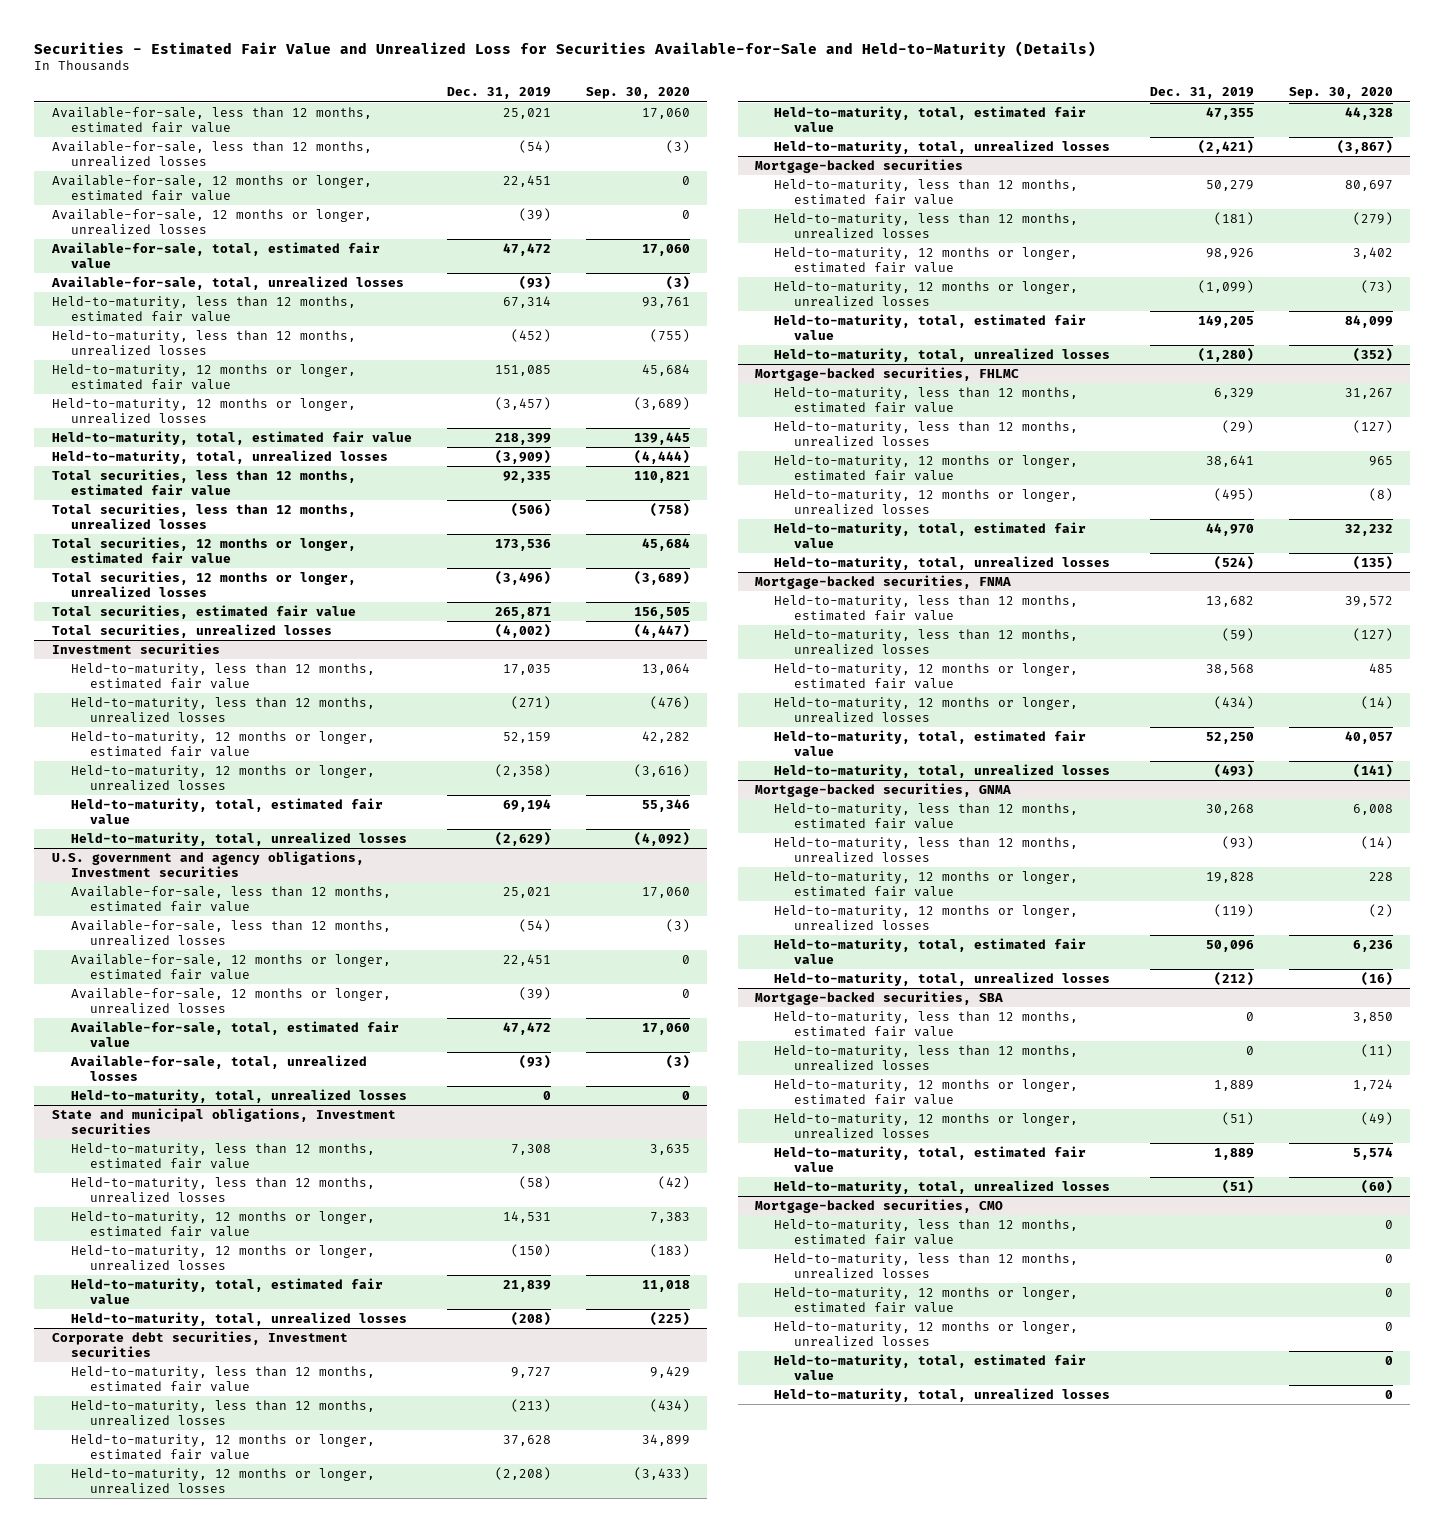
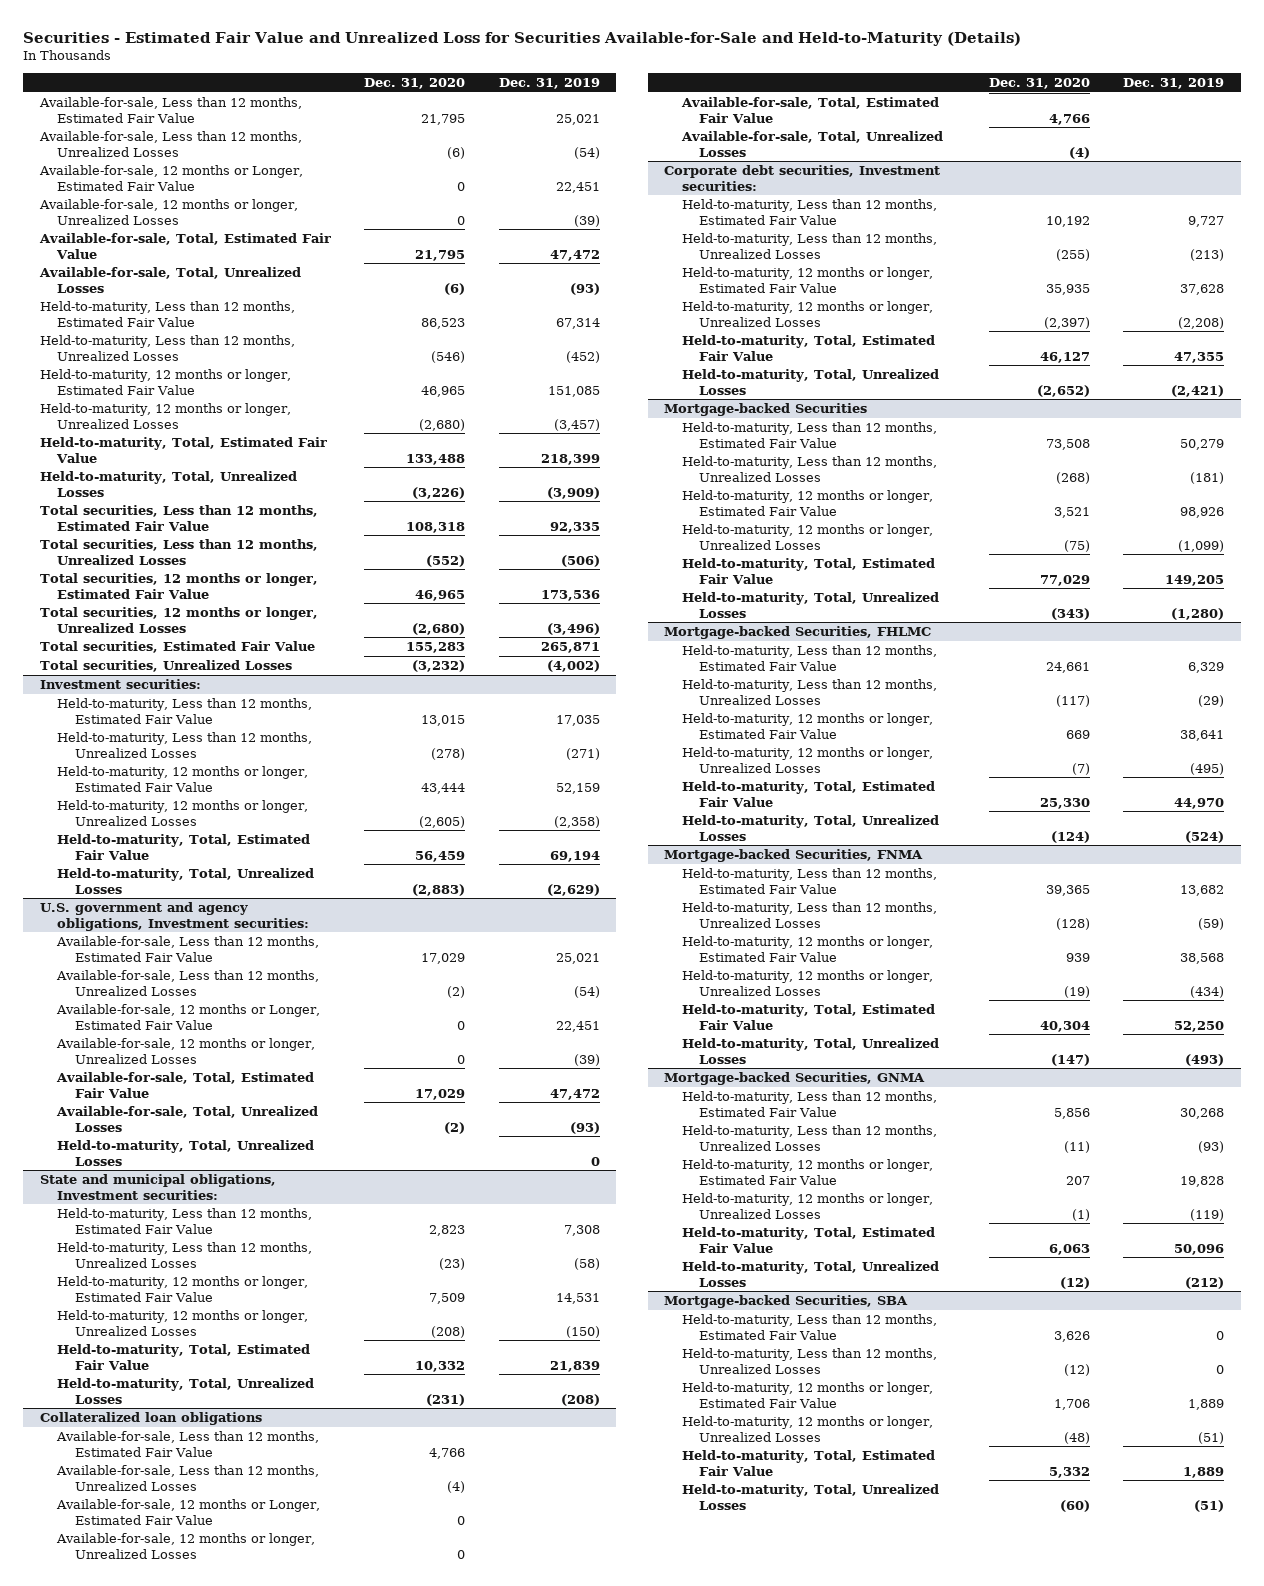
- | Dec. 31, 2019 | Sep. 30, 2020
+ | Dec. 31, 2020 | Dec. 31, 2019
- Available-for-sale, less than 12 months, estimated fair value | 25,021 | 17,060
- Available-for-sale, less than 12 months, unrealized losses | (54) | (3)
- Available-for-sale, 12 months or longer, estimated fair value | 22,451 | 0
- Available-for-sale, 12 months or longer, unrealized losses | (39) | 0
- Available-for-sale, total, estimated fair value | 47,472 | 17,060
- Available-for-sale, total, unrealized losses | (93) | (3)
- Held-to-maturity, less than 12 months, estimated fair value | 67,314 | 93,761
- Held-to-maturity, less than 12 months, unrealized losses | (452) | (755)
- Held-to-maturity, 12 months or longer, estimated fair value | 151,085 | 45,684
- Held-to-maturity, 12 months or longer, unrealized losses | (3,457) | (3,689)
- Held-to-maturity, total, estimated fair value | 218,399 | 139,445
- Held-to-maturity, total, unrealized losses | (3,909) | (4,444)
- Total securities, less than 12 months, estimated fair value | 92,335 | 110,821
- Total securities, less than 12 months, unrealized losses | (506) | (758)
- Total securities, 12 months or longer, estimated fair value | 173,536 | 45,684
- Total securities, 12 months or longer, unrealized losses | (3,496) | (3,689)
- Total securities, estimated fair value | 265,871 | 156,505
- Total securities, unrealized losses | (4,002) | (4,447)
- Investment securities
- Held-to-maturity, less than 12 months, estimated fair value | 17,035 | 13,064
- Held-to-maturity, less than 12 months, unrealized losses | (271) | (476)
- Held-to-maturity, 12 months or longer, estimated fair value | 52,159 | 42,282
- Held-to-maturity, 12 months or longer, unrealized losses | (2,358) | (3,616)
- Held-to-maturity, total, estimated fair value | 69,194 | 55,346
- Held-to-maturity, total, unrealized losses | (2,629) | (4,092)
- U.S. government and agency obligations, Investment securities
- Available-for-sale, less than 12 months, estimated fair value | 25,021 | 17,060
- Available-for-sale, less than 12 months, unrealized losses | (54) | (3)
- Available-for-sale, 12 months or longer, estimated fair value | 22,451 | 0
- Available-for-sale, 12 months or longer, unrealized losses | (39) | 0
- Available-for-sale, total, estimated fair value | 47,472 | 17,060
- Available-for-sale, total, unrealized losses | (93) | (3)
- Held-to-maturity, total, unrealized losses | 0 | 0
- State and municipal obligations, Investment securities
- Held-to-maturity, less than 12 months, estimated fair value | 7,308 | 3,635
- Held-to-maturity, less than 12 months, unrealized losses | (58) | (42)
- Held-to-maturity, 12 months or longer, estimated fair value | 14,531 | 7,383
- Held-to-maturity, 12 months or longer, unrealized losses | (150) | (183)
- Held-to-maturity, total, estimated fair value | 21,839 | 11,018
- Held-to-maturity, total, unrealized losses | (208) | (225)
- Corporate debt securities, Investment securities
- Held-to-maturity, less than 12 months, estimated fair value | 9,727 | 9,429
- Held-to-maturity, less than 12 months, unrealized losses | (213) | (434)
- Held-to-maturity, 12 months or longer, estimated fair value | 37,628 | 34,899
- Held-to-maturity, 12 months or longer, unrealized losses | (2,208) | (3,433)
- Held-to-maturity, total, estimated fair value | 47,355 | 44,328
- Held-to-maturity, total, unrealized losses | (2,421) | (3,867)
- Mortgage-backed securities
- Held-to-maturity, less than 12 months, estimated fair value | 50,279 | 80,697
- Held-to-maturity, less than 12 months, unrealized losses | (181) | (279)
- Held-to-maturity, 12 months or longer, estimated fair value | 98,926 | 3,402
- Held-to-maturity, 12 months or longer, unrealized losses | (1,099) | (73)
- Held-to-maturity, total, estimated fair value | 149,205 | 84,099
- Held-to-maturity, total, unrealized losses | (1,280) | (352)
- Mortgage-backed securities, FHLMC
- Held-to-maturity, less than 12 months, estimated fair value | 6,329 | 31,267
- Held-to-maturity, less than 12 months, unrealized losses | (29) | (127)
- Held-to-maturity, 12 months or longer, estimated fair value | 38,641 | 965
- Held-to-maturity, 12 months or longer, unrealized losses | (495) | (8)
- Held-to-maturity, total, estimated fair value | 44,970 | 32,232
- Held-to-maturity, total, unrealized losses | (524) | (135)
- Mortgage-backed securities, FNMA
- Held-to-maturity, less than 12 months, estimated fair value | 13,682 | 39,572
- Held-to-maturity, less than 12 months, unrealized losses | (59) | (127)
- Held-to-maturity, 12 months or longer, estimated fair value | 38,568 | 485
- Held-to-maturity, 12 months or longer, unrealized losses | (434) | (14)
- Held-to-maturity, total, estimated fair value | 52,250 | 40,057
- Held-to-maturity, total, unrealized losses | (493) | (141)
- Mortgage-backed securities, GNMA
- Held-to-maturity, less than 12 months, estimated fair value | 30,268 | 6,008
- Held-to-maturity, less than 12 months, unrealized losses | (93) | (14)
- Held-to-maturity, 12 months or longer, estimated fair value | 19,828 | 228
- Held-to-maturity, 12 months or longer, unrealized losses | (119) | (2)
- Held-to-maturity, total, estimated fair value | 50,096 | 6,236
- Held-to-maturity, total, unrealized losses | (212) | (16)
- Mortgage-backed securities, SBA
- Held-to-maturity, less than 12 months, estimated fair value | 0 | 3,850
- Held-to-maturity, less than 12 months, unrealized losses | 0 | (11)
- Held-to-maturity, 12 months or longer, estimated fair value | 1,889 | 1,724
- Held-to-maturity, 12 months or longer, unrealized losses | (51) | (49)
- Held-to-maturity, total, estimated fair value | 1,889 | 5,574
- Held-to-maturity, total, unrealized losses | (51) | (60)
- Mortgage-backed securities, CMO
- Held-to-maturity, less than 12 months, estimated fair value | | 0
- Held-to-maturity, less than 12 months, unrealized losses | | 0
- Held-to-maturity, 12 months or longer, estimated fair value | | 0
- Held-to-maturity, 12 months or longer, unrealized losses | | 0
- Held-to-maturity, total, estimated fair value | | 0
- Held-to-maturity, total, unrealized losses | | 0
+ Available-for-sale, Less than 12 months, Estimated Fair Value | 21,795 | 25,021
+ Available-for-sale, Less than 12 months, Unrealized Losses | (6) | (54)
+ Available-for-sale, 12 months or Longer, Estimated Fair Value | 0 | 22,451
+ Available-for-sale, 12 months or longer, Unrealized Losses | 0 | (39)
+ Available-for-sale, Total, Estimated Fair Value | 21,795 | 47,472
+ Available-for-sale, Total, Unrealized Losses | (6) | (93)
+ Held-to-maturity, Less than 12 months, Estimated Fair Value | 86,523 | 67,314
+ Held-to-maturity, Less than 12 months, Unrealized Losses | (546) | (452)
+ Held-to-maturity, 12 months or longer, Estimated Fair Value | 46,965 | 151,085
+ Held-to-maturity, 12 months or longer, Unrealized Losses | (2,680) | (3,457)
+ Held-to-maturity, Total, Estimated Fair Value | 133,488 | 218,399
+ Held-to-maturity, Total, Unrealized Losses | (3,226) | (3,909)
+ Total securities, Less than 12 months, Estimated Fair Value | 108,318 | 92,335
+ Total securities, Less than 12 months, Unrealized Losses | (552) | (506)
+ Total securities, 12 months or longer, Estimated Fair Value | 46,965 | 173,536
+ Total securities, 12 months or longer, Unrealized Losses | (2,680) | (3,496)
+ Total securities, Estimated Fair Value | 155,283 | 265,871
+ Total securities, Unrealized Losses | (3,232) | (4,002)
+ Investment securities:
+ Held-to-maturity, Less than 12 months, Estimated Fair Value | 13,015 | 17,035
+ Held-to-maturity, Less than 12 months, Unrealized Losses | (278) | (271)
+ Held-to-maturity, 12 months or longer, Estimated Fair Value | 43,444 | 52,159
+ Held-to-maturity, 12 months or longer, Unrealized Losses | (2,605) | (2,358)
+ Held-to-maturity, Total, Estimated Fair Value | 56,459 | 69,194
+ Held-to-maturity, Total, Unrealized Losses | (2,883) | (2,629)
+ U.S. government and agency obligations, Investment securities:
+ Available-for-sale, Less than 12 months, Estimated Fair Value | 17,029 | 25,021
+ Available-for-sale, Less than 12 months, Unrealized Losses | (2) | (54)
+ Available-for-sale, 12 months or Longer, Estimated Fair Value | 0 | 22,451
+ Available-for-sale, 12 months or longer, Unrealized Losses | 0 | (39)
+ Available-for-sale, Total, Estimated Fair Value | 17,029 | 47,472
+ Available-for-sale, Total, Unrealized Losses | (2) | (93)
+ Held-to-maturity, Total, Unrealized Losses | | 0
+ State and municipal obligations, Investment securities:
+ Held-to-maturity, Less than 12 months, Estimated Fair Value | 2,823 | 7,308
+ Held-to-maturity, Less than 12 months, Unrealized Losses | (23) | (58)
+ Held-to-maturity, 12 months or longer, Estimated Fair Value | 7,509 | 14,531
+ Held-to-maturity, 12 months or longer, Unrealized Losses | (208) | (150)
+ Held-to-maturity, Total, Estimated Fair Value | 10,332 | 21,839
+ Held-to-maturity, Total, Unrealized Losses | (231) | (208)
+ Collateralized loan obligations
+ Available-for-sale, Less than 12 months, Estimated Fair Value | 4,766 |
+ Available-for-sale, Less than 12 months, Unrealized Losses | (4) |
+ Available-for-sale, 12 months or Longer, Estimated Fair Value | 0 |
+ Available-for-sale, 12 months or longer, Unrealized Losses | 0 |
+ Available-for-sale, Total, Estimated Fair Value | 4,766 |
+ Available-for-sale, Total, Unrealized Losses | (4) |
+ Corporate debt securities, Investment securities:
+ Held-to-maturity, Less than 12 months, Estimated Fair Value | 10,192 | 9,727
+ Held-to-maturity, Less than 12 months, Unrealized Losses | (255) | (213)
+ Held-to-maturity, 12 months or longer, Estimated Fair Value | 35,935 | 37,628
+ Held-to-maturity, 12 months or longer, Unrealized Losses | (2,397) | (2,208)
+ Held-to-maturity, Total, Estimated Fair Value | 46,127 | 47,355
+ Held-to-maturity, Total, Unrealized Losses | (2,652) | (2,421)
+ Mortgage-backed Securities
+ Held-to-maturity, Less than 12 months, Estimated Fair Value | 73,508 | 50,279
+ Held-to-maturity, Less than 12 months, Unrealized Losses | (268) | (181)
+ Held-to-maturity, 12 months or longer, Estimated Fair Value | 3,521 | 98,926
+ Held-to-maturity, 12 months or longer, Unrealized Losses | (75) | (1,099)
+ Held-to-maturity, Total, Estimated Fair Value | 77,029 | 149,205
+ Held-to-maturity, Total, Unrealized Losses | (343) | (1,280)
+ Mortgage-backed Securities, FHLMC
+ Held-to-maturity, Less than 12 months, Estimated Fair Value | 24,661 | 6,329
+ Held-to-maturity, Less than 12 months, Unrealized Losses | (117) | (29)
+ Held-to-maturity, 12 months or longer, Estimated Fair Value | 669 | 38,641
+ Held-to-maturity, 12 months or longer, Unrealized Losses | (7) | (495)
+ Held-to-maturity, Total, Estimated Fair Value | 25,330 | 44,970
+ Held-to-maturity, Total, Unrealized Losses | (124) | (524)
+ Mortgage-backed Securities, FNMA
+ Held-to-maturity, Less than 12 months, Estimated Fair Value | 39,365 | 13,682
+ Held-to-maturity, Less than 12 months, Unrealized Losses | (128) | (59)
+ Held-to-maturity, 12 months or longer, Estimated Fair Value | 939 | 38,568
+ Held-to-maturity, 12 months or longer, Unrealized Losses | (19) | (434)
+ Held-to-maturity, Total, Estimated Fair Value | 40,304 | 52,250
+ Held-to-maturity, Total, Unrealized Losses | (147) | (493)
+ Mortgage-backed Securities, GNMA
+ Held-to-maturity, Less than 12 months, Estimated Fair Value | 5,856 | 30,268
+ Held-to-maturity, Less than 12 months, Unrealized Losses | (11) | (93)
+ Held-to-maturity, 12 months or longer, Estimated Fair Value | 207 | 19,828
+ Held-to-maturity, 12 months or longer, Unrealized Losses | (1) | (119)
+ Held-to-maturity, Total, Estimated Fair Value | 6,063 | 50,096
+ Held-to-maturity, Total, Unrealized Losses | (12) | (212)
+ Mortgage-backed Securities, SBA
+ Held-to-maturity, Less than 12 months, Estimated Fair Value | 3,626 | 0
+ Held-to-maturity, Less than 12 months, Unrealized Losses | (12) | 0
+ Held-to-maturity, 12 months or longer, Estimated Fair Value | 1,706 | 1,889
+ Held-to-maturity, 12 months or longer, Unrealized Losses | (48) | (51)
+ Held-to-maturity, Total, Estimated Fair Value | 5,332 | 1,889
+ Held-to-maturity, Total, Unrealized Losses | (60) | (51)

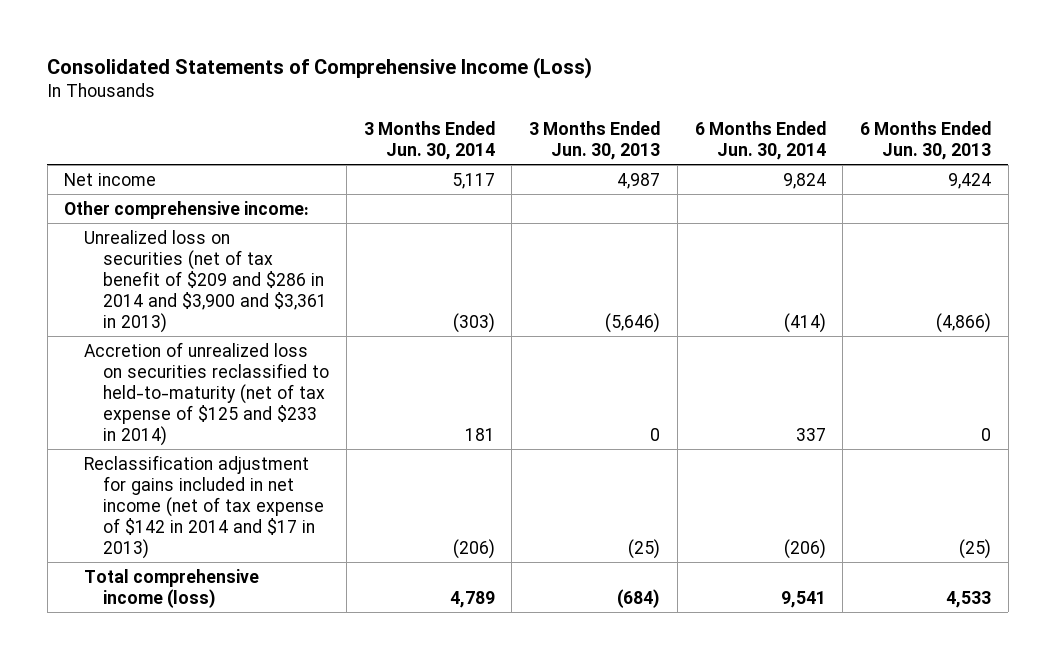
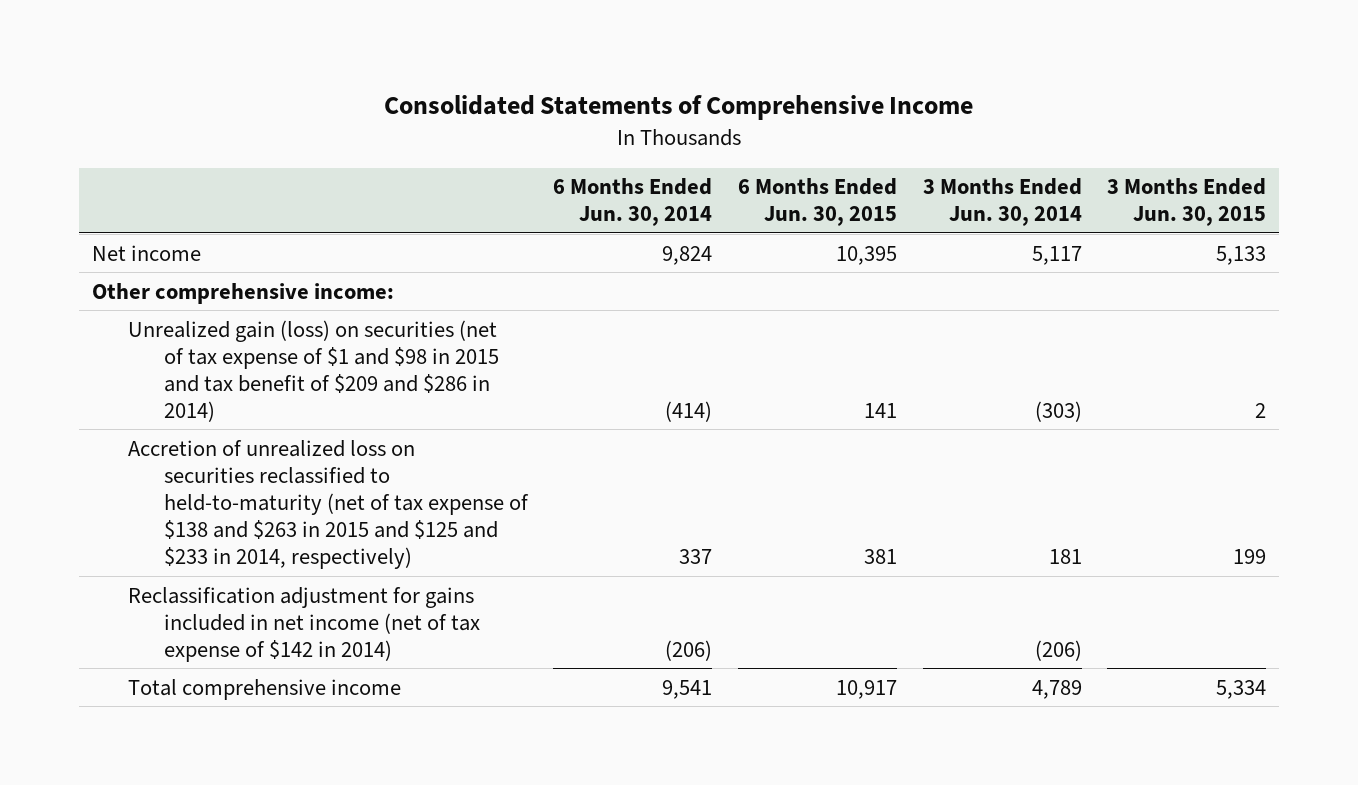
- Consolidated Statements of Comprehensive Income (Loss)
+ Consolidated Statements of Comprehensive Income
- | 3 Months Ended Jun. 30, 2014 | 3 Months Ended Jun. 30, 2013 | 6 Months Ended Jun. 30, 2014 | 6 Months Ended Jun. 30, 2013
+ | 6 Months Ended Jun. 30, 2014 | 6 Months Ended Jun. 30, 2015 | 3 Months Ended Jun. 30, 2014 | 3 Months Ended Jun. 30, 2015
- Unrealized loss on securities (net of tax benefit of $209 and $286 in 2014 and $3,900 and $3,361 in 2013) | (303) | (5,646) | (414) | (4,866)
- Accretion of unrealized loss on securities reclassified to held-to-maturity (net of tax expense of $125 and $233 in 2014) | 181 | 0 | 337 | 0
- Reclassification adjustment for gains included in net income (net of tax expense of $142 in 2014 and $17 in 2013) | (206) | (25) | (206) | (25)
- Total comprehensive income (loss) | 4,789 | (684) | 9,541 | 4,533
+ Unrealized gain (loss) on securities (net of tax expense of $1 and $98 in 2015 and tax benefit of $209 and $286 in 2014) | (414) | 141 | (303) | 2
+ Accretion of unrealized loss on securities reclassified to held-to-maturity (net of tax expense of $138 and $263 in 2015 and $125 and $233 in 2014, respectively) | 337 | 381 | 181 | 199
+ Reclassification adjustment for gains included in net income (net of tax expense of $142 in 2014) | (206) | | (206) |
+ Total comprehensive income | 9,541 | 10,917 | 4,789 | 5,334

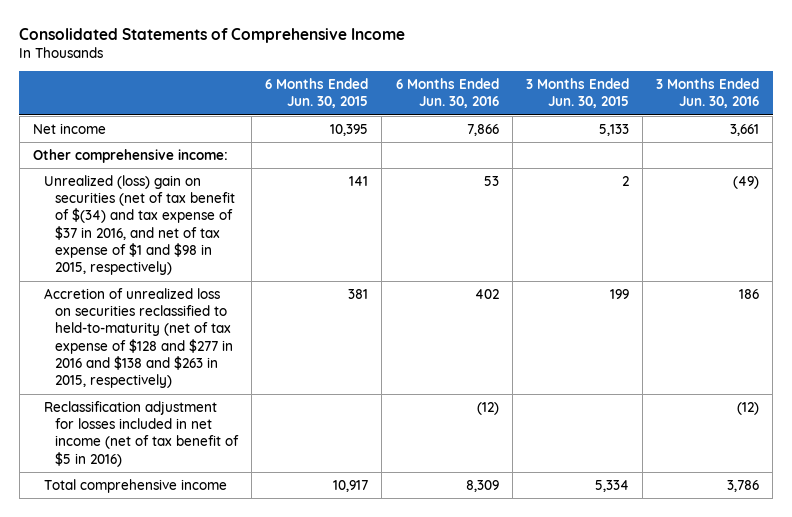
- | 6 Months Ended Jun. 30, 2014 | 6 Months Ended Jun. 30, 2015 | 3 Months Ended Jun. 30, 2014 | 3 Months Ended Jun. 30, 2015
+ | 6 Months Ended Jun. 30, 2015 | 6 Months Ended Jun. 30, 2016 | 3 Months Ended Jun. 30, 2015 | 3 Months Ended Jun. 30, 2016
- Unrealized gain (loss) on securities (net of tax expense of $1 and $98 in 2015 and tax benefit of $209 and $286 in 2014) | (414) | 141 | (303) | 2
- Accretion of unrealized loss on securities reclassified to held-to-maturity (net of tax expense of $138 and $263 in 2015 and $125 and $233 in 2014, respectively) | 337 | 381 | 181 | 199
- Reclassification adjustment for gains included in net income (net of tax expense of $142 in 2014) | (206) | | (206) |
+ Unrealized (loss) gain on securities (net of tax benefit of $(34) and tax expense of $37 in 2016, and net of tax expense of $1 and $98 in 2015, respectively) | 141 | 53 | 2 | (49)
+ Accretion of unrealized loss on securities reclassified to held-to-maturity (net of tax expense of $128 and $277 in 2016 and $138 and $263 in 2015, respectively) | 381 | 402 | 199 | 186
+ Reclassification adjustment for losses included in net income (net of tax benefit of $5 in 2016) | | (12) | | (12)

